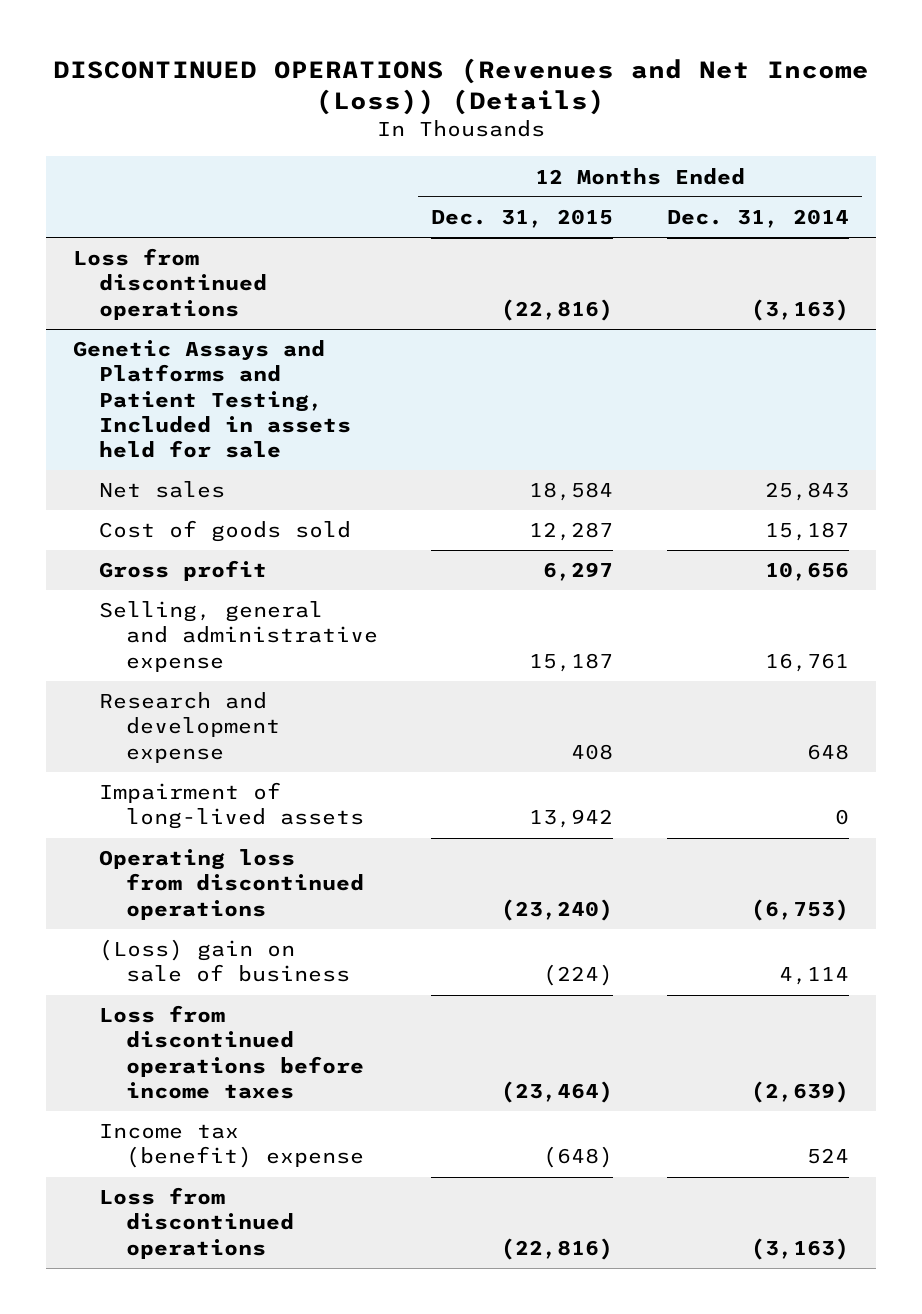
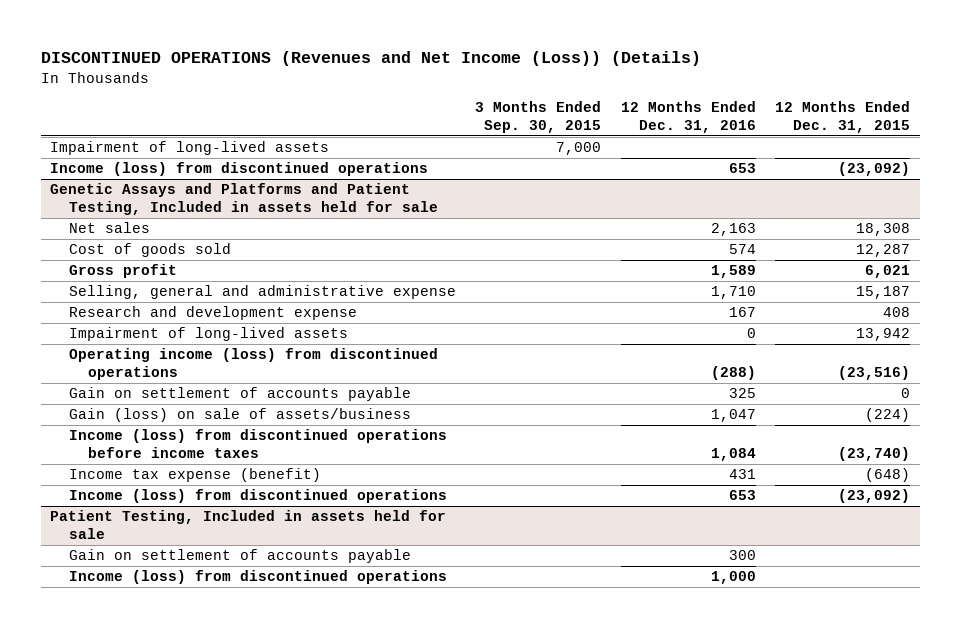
- | 12 Months Ended Dec. 31, 2015 | 12 Months Ended Dec. 31, 2014
+ | 3 Months Ended Sep. 30, 2015 | 12 Months Ended Dec. 31, 2016 | 12 Months Ended Dec. 31, 2015
- Loss from discontinued operations | (22,816) | (3,163)
+ Impairment of long-lived assets | 7,000 | |
+ Income (loss) from discontinued operations | | 653 | (23,092)
@ Genetic Assays and Platforms and Patient Testing, Included in assets held for sale
- Net sales | 18,584 | 25,843
+ Net sales | | 2,163 | 18,308
- Gross profit | 6,297 | 10,656
+ Gross profit | | 1,589 | 6,021
- Operating loss from discontinued operations | (23,240) | (6,753)
- (Loss) gain on sale of business | (224) | 4,114
- Loss from discontinued operations before income taxes | (23,464) | (2,639)
- Income tax (benefit) expense | (648) | 524
- Loss from discontinued operations | (22,816) | (3,163)
+ Operating income (loss) from discontinued operations | | (288) | (23,516)
+ Gain on settlement of accounts payable | | 325 | 0
+ Gain (loss) on sale of assets/business | | 1,047 | (224)
+ Income (loss) from discontinued operations before income taxes | | 1,084 | (23,740)
+ Income tax expense (benefit) | | 431 | (648)
+ Income (loss) from discontinued operations | | 653 | (23,092)
+ Patient Testing, Included in assets held for sale
+ Gain on settlement of accounts payable | | 300 |
+ Income (loss) from discontinued operations | | 1,000 |

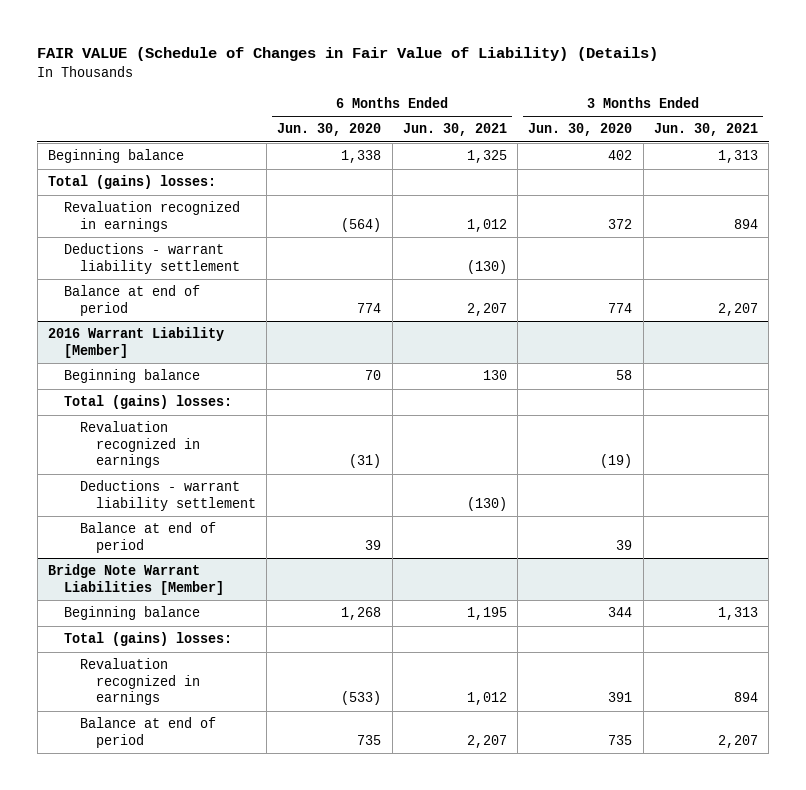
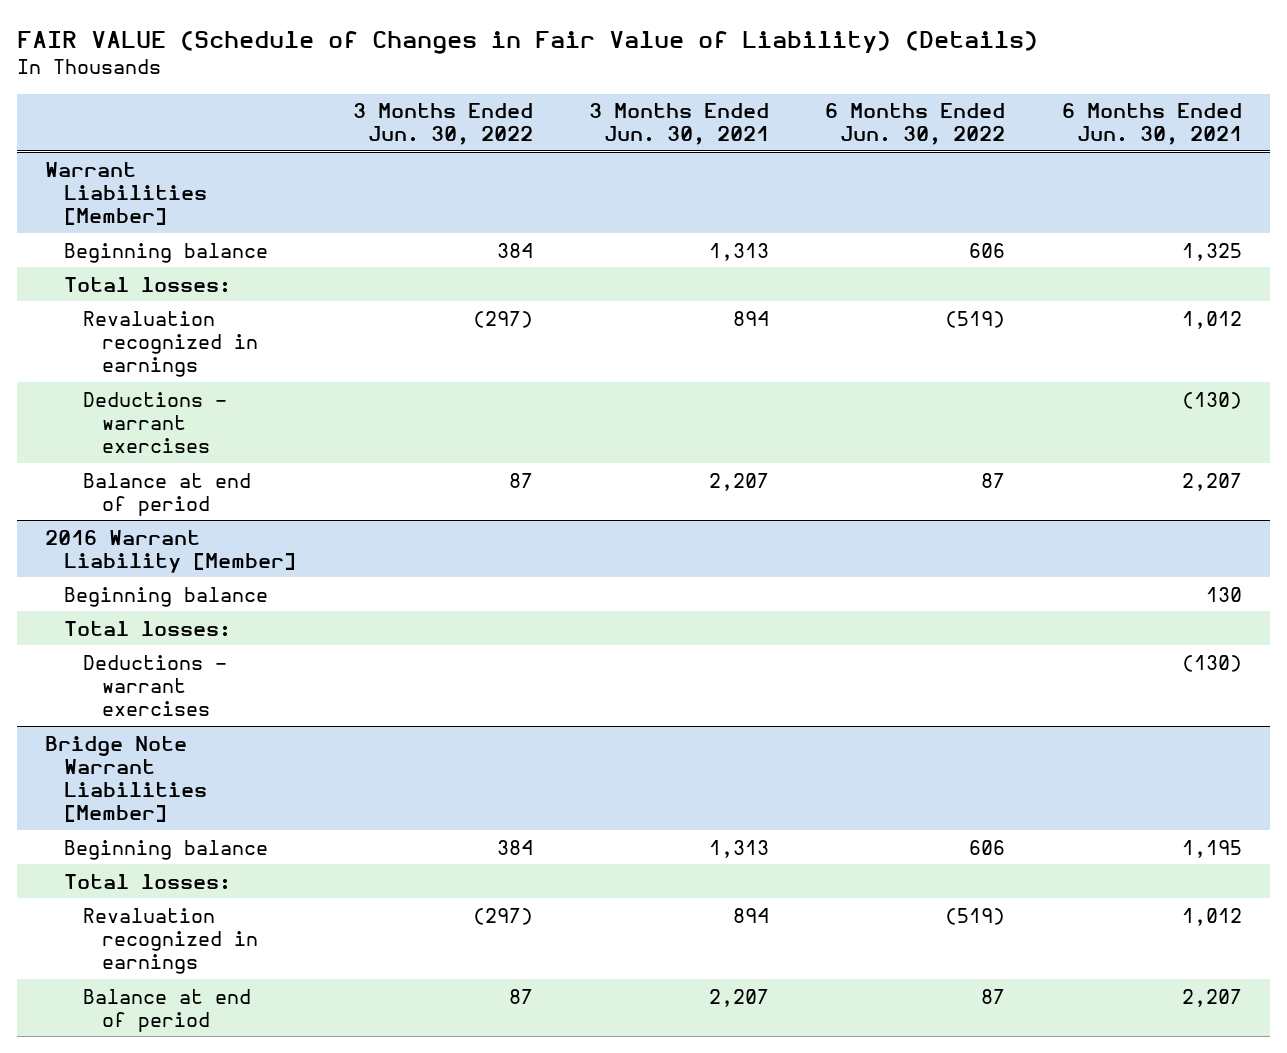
- | 6 Months Ended Jun. 30, 2020 | 6 Months Ended Jun. 30, 2021 | 3 Months Ended Jun. 30, 2020 | 3 Months Ended Jun. 30, 2021
+ | 3 Months Ended Jun. 30, 2022 | 3 Months Ended Jun. 30, 2021 | 6 Months Ended Jun. 30, 2022 | 6 Months Ended Jun. 30, 2021
+ Warrant Liabilities [Member]
- Total (gains) losses:
+ Total losses:
- Deductions - warrant liability settlement | | (130) | |
+ Deductions - warrant exercises | | | | (130)
@ 2016 Warrant Liability [Member]
- Total (gains) losses:
- Revaluation recognized in earnings | (31) | | (19) |
- Deductions - warrant liability settlement | | (130) | |
- Balance at end of period | 39 | | 39 |
+ Total losses:
+ Deductions - warrant exercises | | | | (130)
@ Bridge Note Warrant Liabilities [Member]
- Total (gains) losses:
+ Total losses:

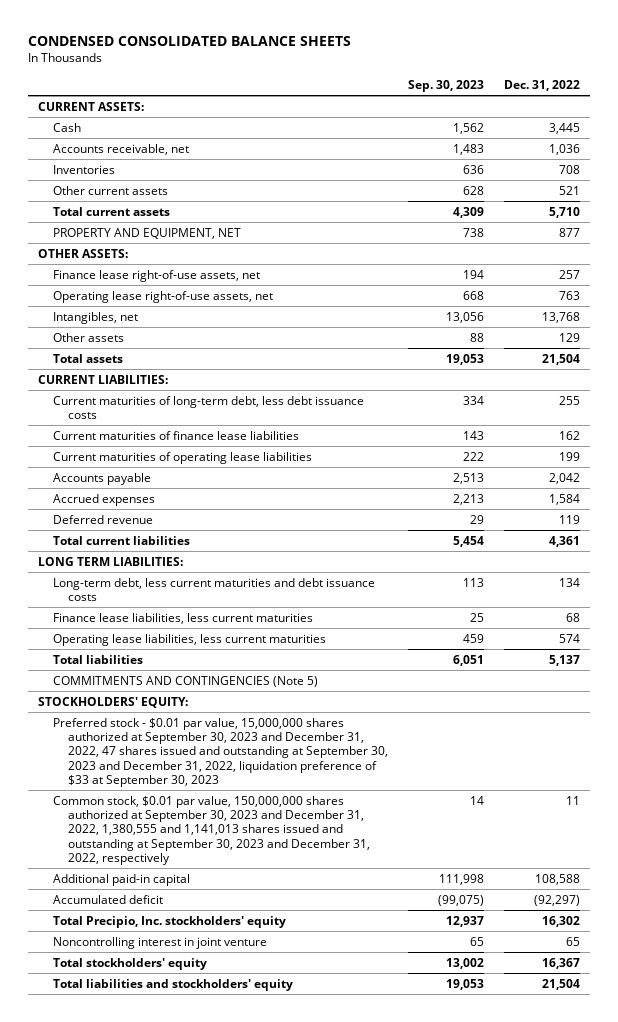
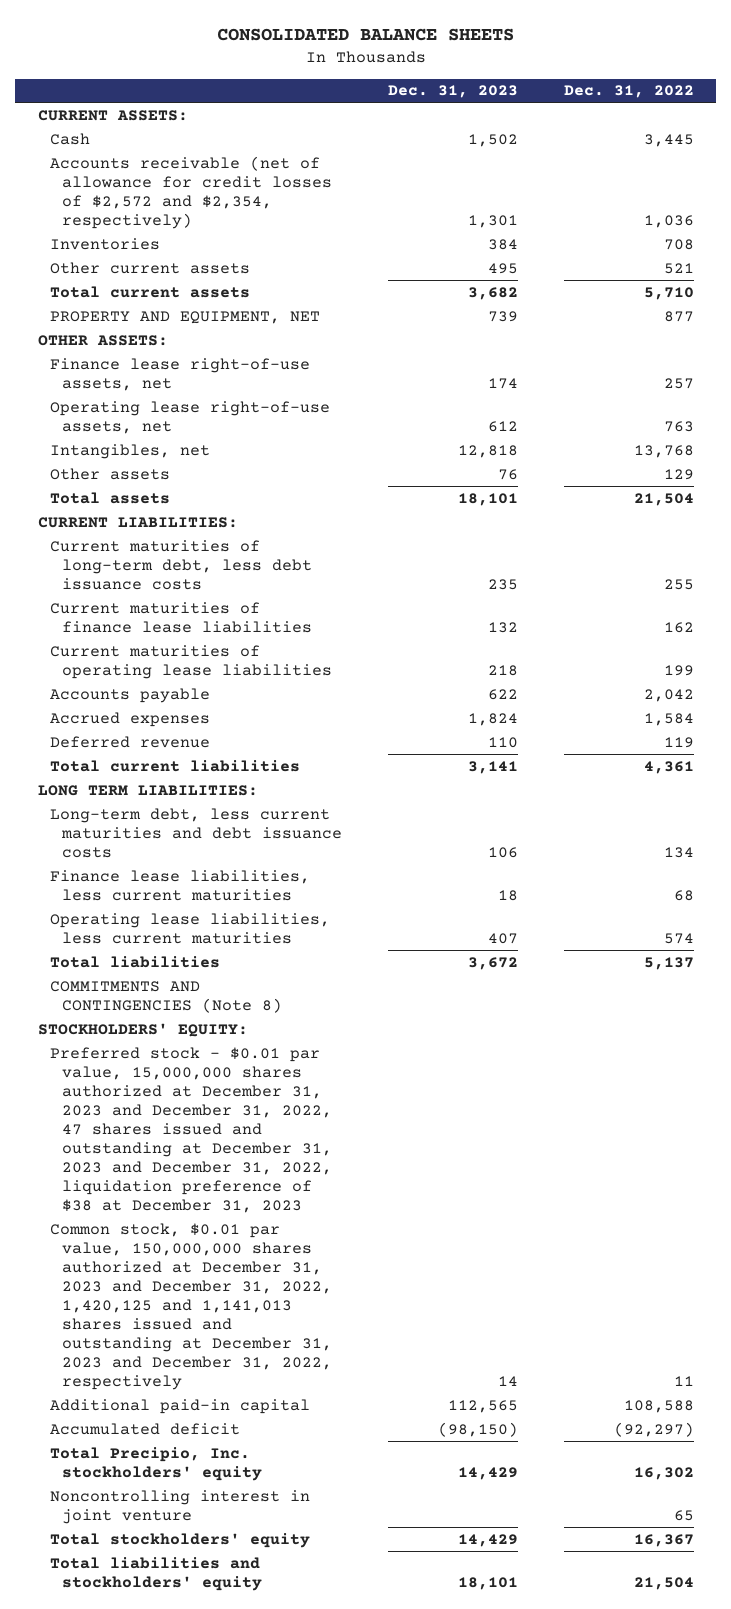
- CONDENSED CONSOLIDATED BALANCE SHEETS
+ CONSOLIDATED BALANCE SHEETS
- | Sep. 30, 2023 | Dec. 31, 2022
+ | Dec. 31, 2023 | Dec. 31, 2022
- Accounts receivable, net | 1,483 | 1,036
+ Accounts receivable (net of allowance for credit losses of $2,572 and $2,354, respectively) | 1,301 | 1,036
- COMMITMENTS AND CONTINGENCIES (Note 5)
+ COMMITMENTS AND CONTINGENCIES (Note 8)
- Preferred stock - $0.01 par value, 15,000,000 shares authorized at September 30, 2023 and December 31, 2022, 47 shares issued and outstanding at September 30, 2023 and December 31, 2022, liquidation preference of $33 at September 30, 2023
- Common stock, $0.01 par value, 150,000,000 shares authorized at September 30, 2023 and December 31, 2022, 1,380,555 and 1,141,013 shares issued and outstanding at September 30, 2023 and December 31, 2022, respectively | 14 | 11
+ Preferred stock - $0.01 par value, 15,000,000 shares authorized at December 31, 2023 and December 31, 2022, 47 shares issued and outstanding at December 31, 2023 and December 31, 2022, liquidation preference of $38 at December 31, 2023
+ Common stock, $0.01 par value, 150,000,000 shares authorized at December 31, 2023 and December 31, 2022, 1,420,125 and 1,141,013 shares issued and outstanding at December 31, 2023 and December 31, 2022, respectively | 14 | 11

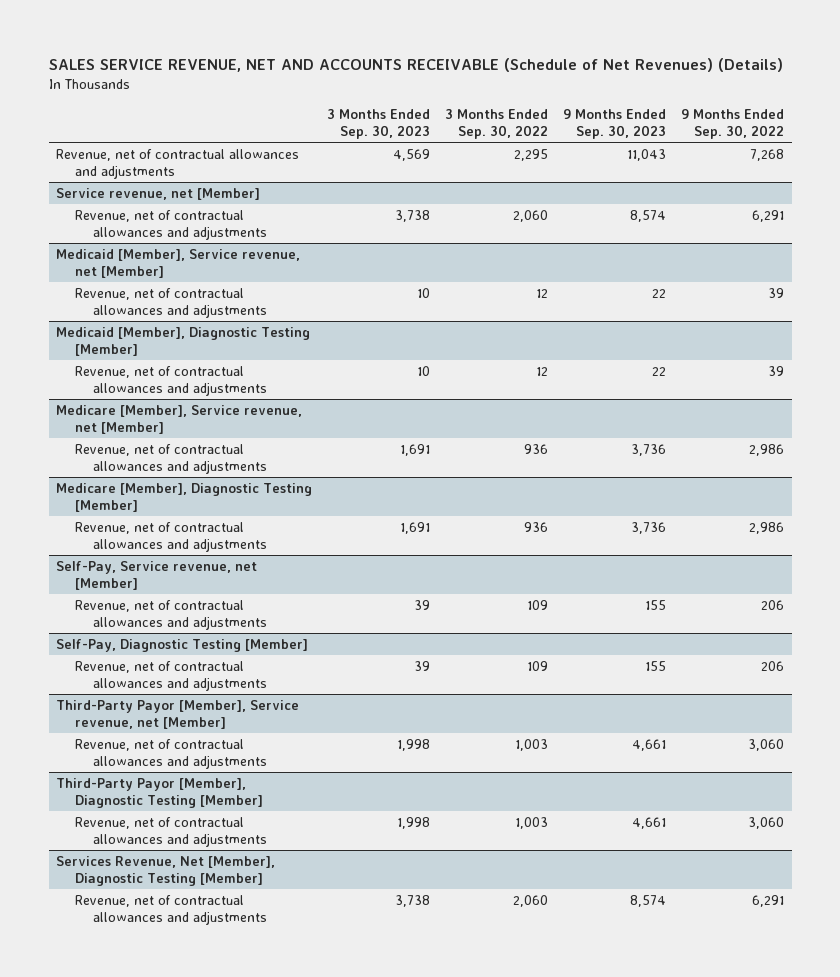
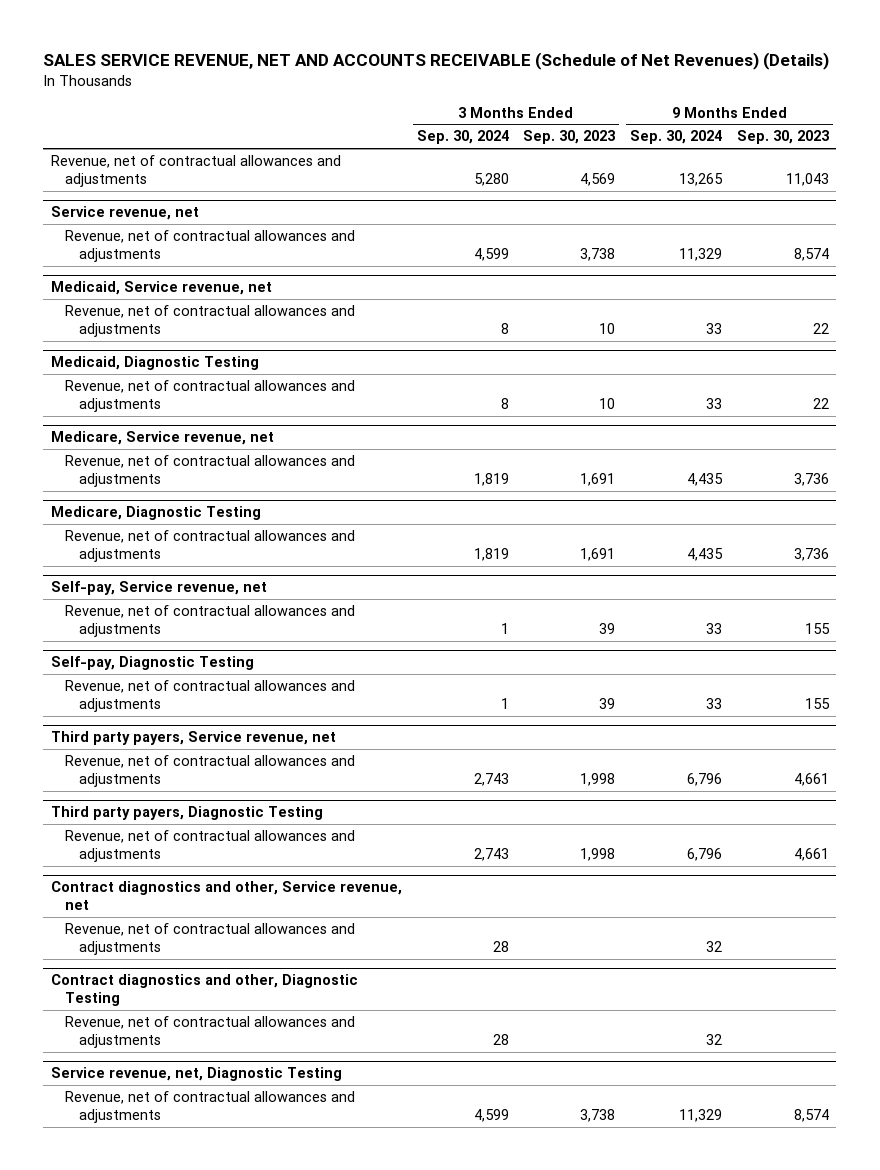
- | 3 Months Ended Sep. 30, 2023 | 3 Months Ended Sep. 30, 2022 | 9 Months Ended Sep. 30, 2023 | 9 Months Ended Sep. 30, 2022
+ | 3 Months Ended Sep. 30, 2024 | 3 Months Ended Sep. 30, 2023 | 9 Months Ended Sep. 30, 2024 | 9 Months Ended Sep. 30, 2023
- Service revenue, net [Member]
+ Service revenue, net
- Medicaid [Member], Service revenue, net [Member]
+ Medicaid, Service revenue, net
- Medicaid [Member], Diagnostic Testing [Member]
+ Medicaid, Diagnostic Testing
- Medicare [Member], Service revenue, net [Member]
+ Medicare, Service revenue, net
- Medicare [Member], Diagnostic Testing [Member]
+ Medicare, Diagnostic Testing
- Self-Pay, Service revenue, net [Member]
+ Self-pay, Service revenue, net
- Self-Pay, Diagnostic Testing [Member]
+ Self-pay, Diagnostic Testing
- Third-Party Payor [Member], Service revenue, net [Member]
+ Third party payers, Service revenue, net
- Third-Party Payor [Member], Diagnostic Testing [Member]
+ Third party payers, Diagnostic Testing
- Services Revenue, Net [Member], Diagnostic Testing [Member]
+ Contract diagnostics and other, Service revenue, net
+ Revenue, net of contractual allowances and adjustments | 28 | | 32 |
+ Contract diagnostics and other, Diagnostic Testing
+ Revenue, net of contractual allowances and adjustments | 28 | | 32 |
+ Service revenue, net, Diagnostic Testing

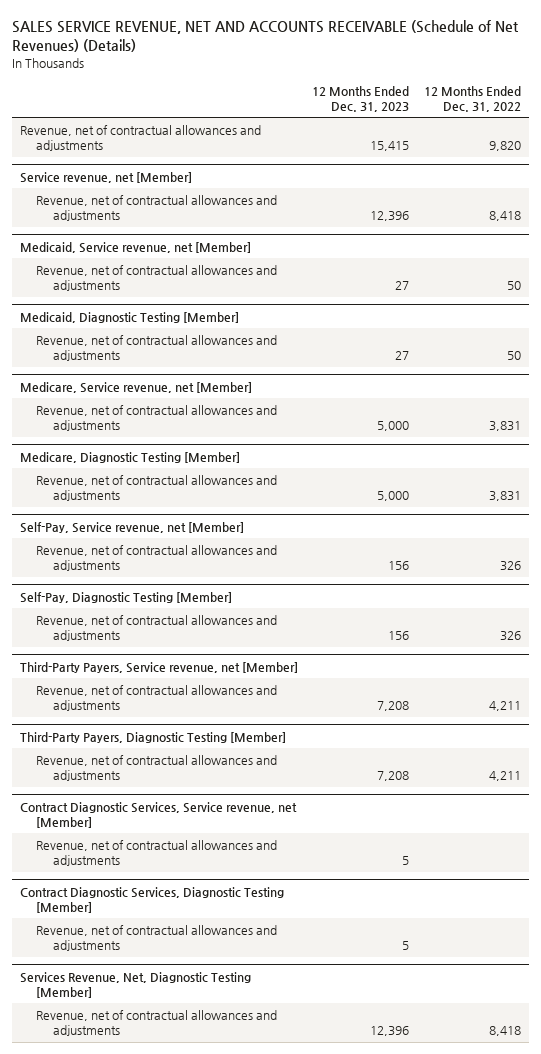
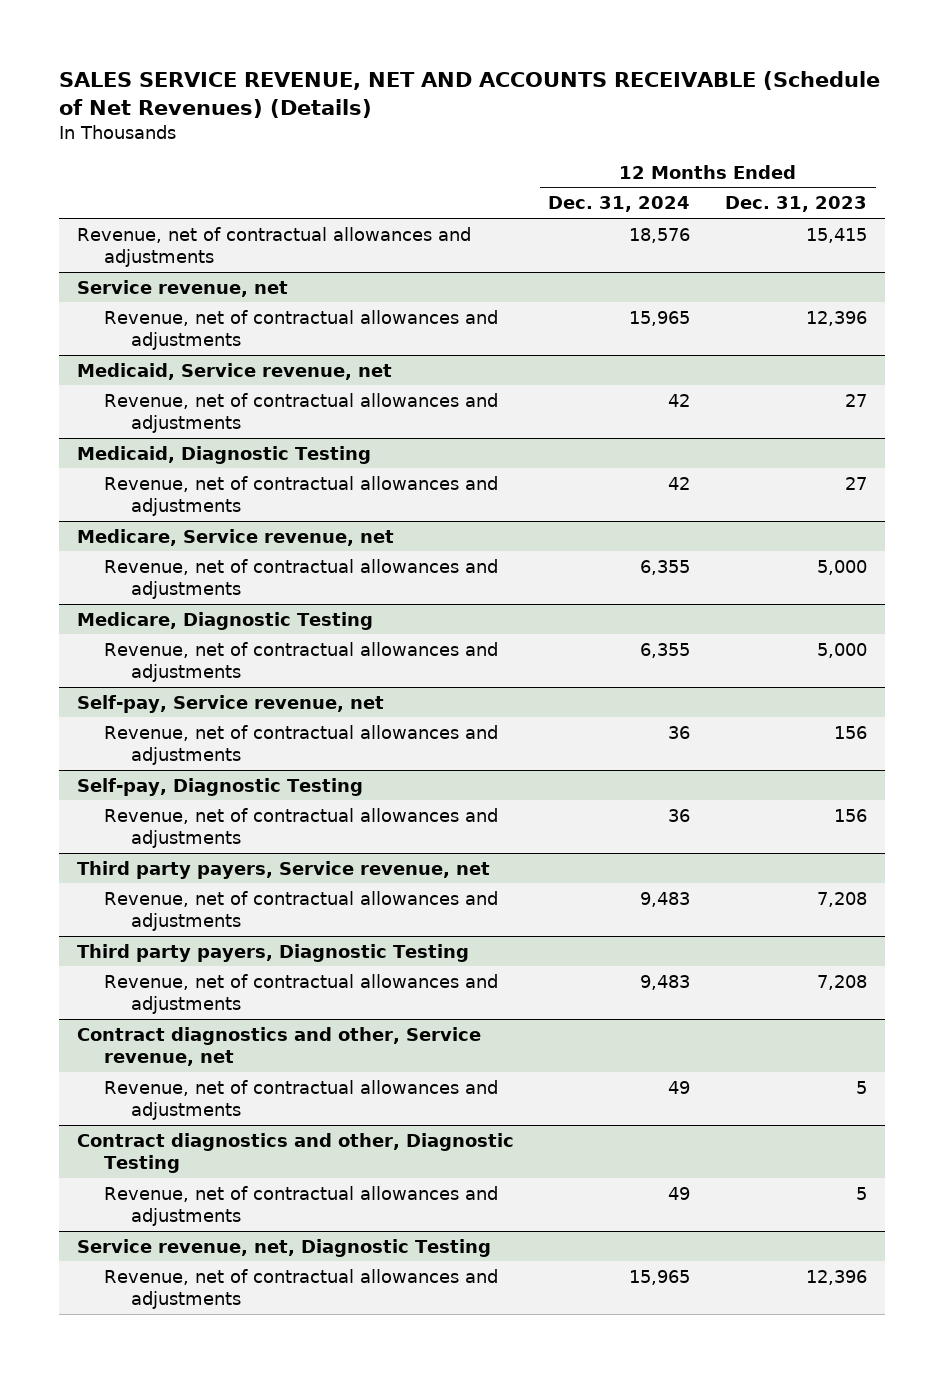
- | 12 Months Ended Dec. 31, 2023 | 12 Months Ended Dec. 31, 2022
+ | 12 Months Ended Dec. 31, 2024 | 12 Months Ended Dec. 31, 2023
- Service revenue, net [Member]
+ Service revenue, net
- Medicaid, Service revenue, net [Member]
+ Medicaid, Service revenue, net
- Medicaid, Diagnostic Testing [Member]
+ Medicaid, Diagnostic Testing
- Medicare, Service revenue, net [Member]
+ Medicare, Service revenue, net
- Medicare, Diagnostic Testing [Member]
+ Medicare, Diagnostic Testing
- Self-Pay, Service revenue, net [Member]
+ Self-pay, Service revenue, net
- Self-Pay, Diagnostic Testing [Member]
+ Self-pay, Diagnostic Testing
- Third-Party Payers, Service revenue, net [Member]
+ Third party payers, Service revenue, net
- Third-Party Payers, Diagnostic Testing [Member]
+ Third party payers, Diagnostic Testing
- Contract Diagnostic Services, Service revenue, net [Member]
+ Contract diagnostics and other, Service revenue, net
- Contract Diagnostic Services, Diagnostic Testing [Member]
+ Contract diagnostics and other, Diagnostic Testing
- Services Revenue, Net, Diagnostic Testing [Member]
+ Service revenue, net, Diagnostic Testing

